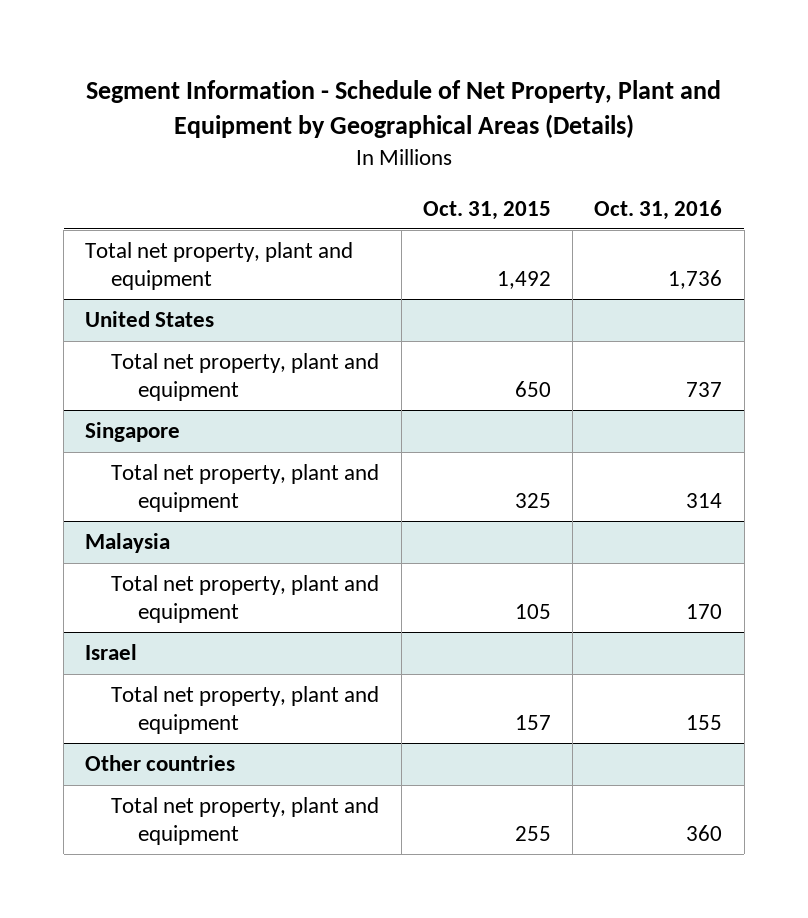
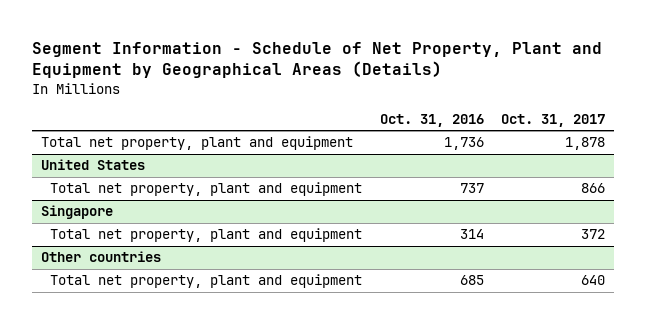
- | Oct. 31, 2015 | Oct. 31, 2016
+ | Oct. 31, 2016 | Oct. 31, 2017
- Malaysia
- Total net property, plant and equipment | 105 | 170
- Israel
- Total net property, plant and equipment | 157 | 155
@ Other countries
- Total net property, plant and equipment | 255 | 360
+ Total net property, plant and equipment | 685 | 640

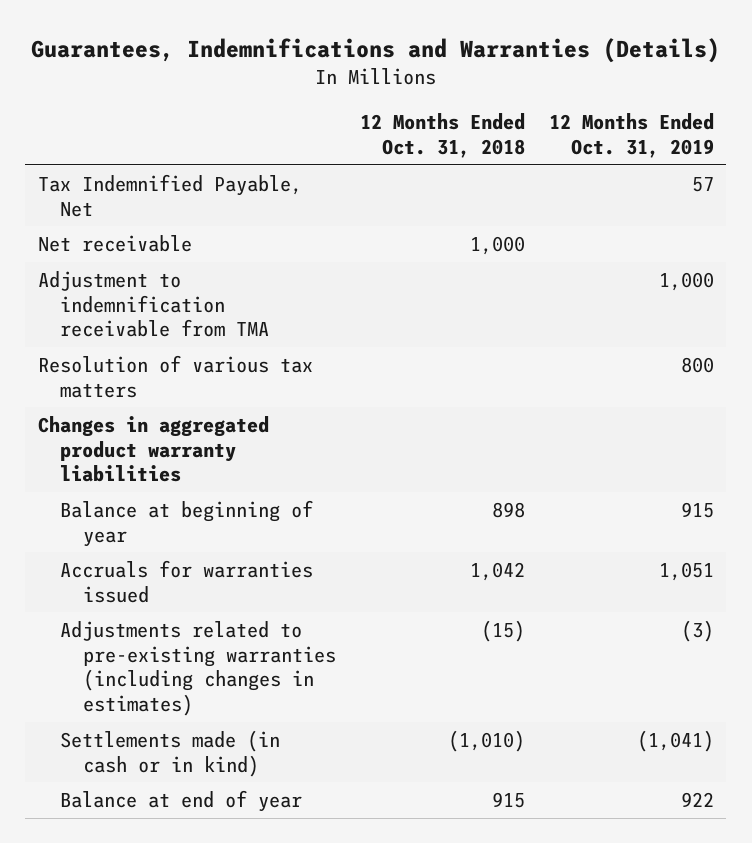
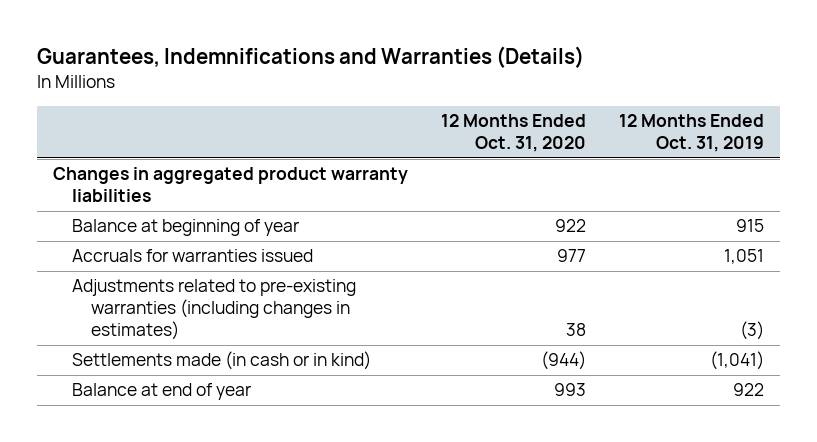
- | 12 Months Ended Oct. 31, 2018 | 12 Months Ended Oct. 31, 2019
+ | 12 Months Ended Oct. 31, 2020 | 12 Months Ended Oct. 31, 2019
- Tax Indemnified Payable, Net | | 57
- Net receivable | 1,000 |
- Adjustment to indemnification receivable from TMA | | 1,000
- Resolution of various tax matters | | 800

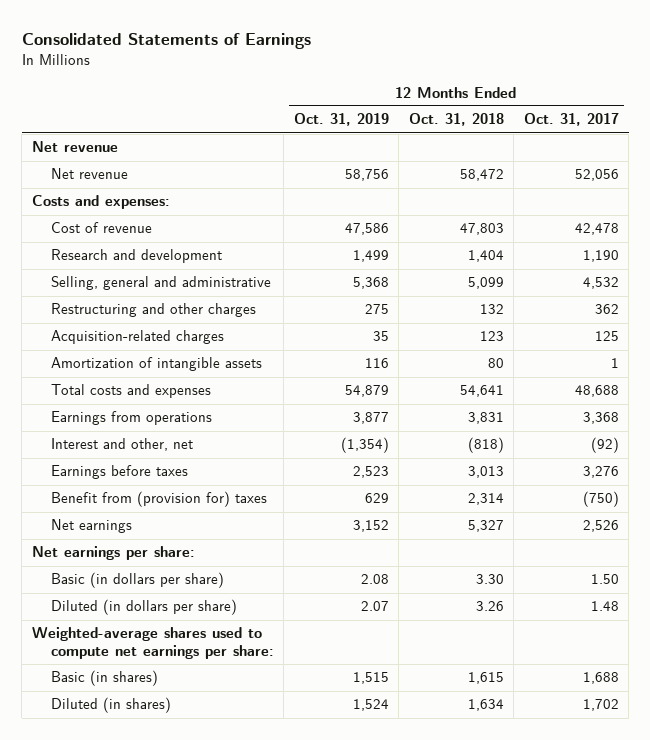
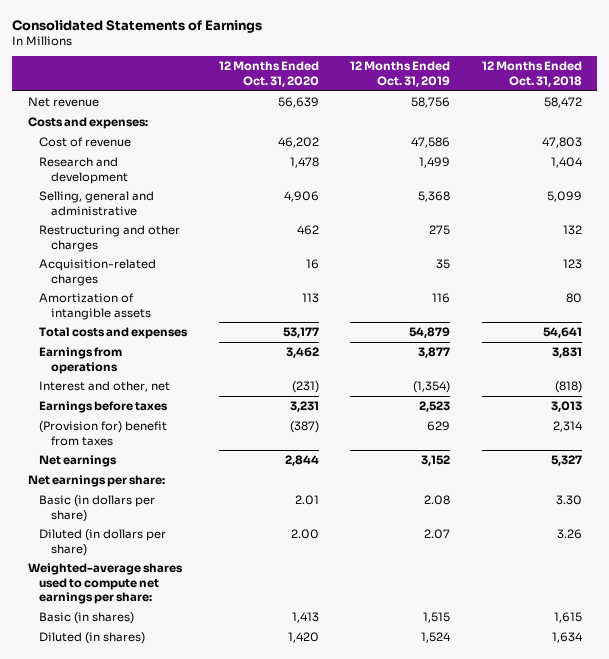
- | 12 Months Ended Oct. 31, 2019 | 12 Months Ended Oct. 31, 2018 | 12 Months Ended Oct. 31, 2017
+ | 12 Months Ended Oct. 31, 2020 | 12 Months Ended Oct. 31, 2019 | 12 Months Ended Oct. 31, 2018
- Net revenue
- Benefit from (provision for) taxes | 629 | 2,314 | (750)
+ (Provision for) benefit from taxes | (387) | 629 | 2,314

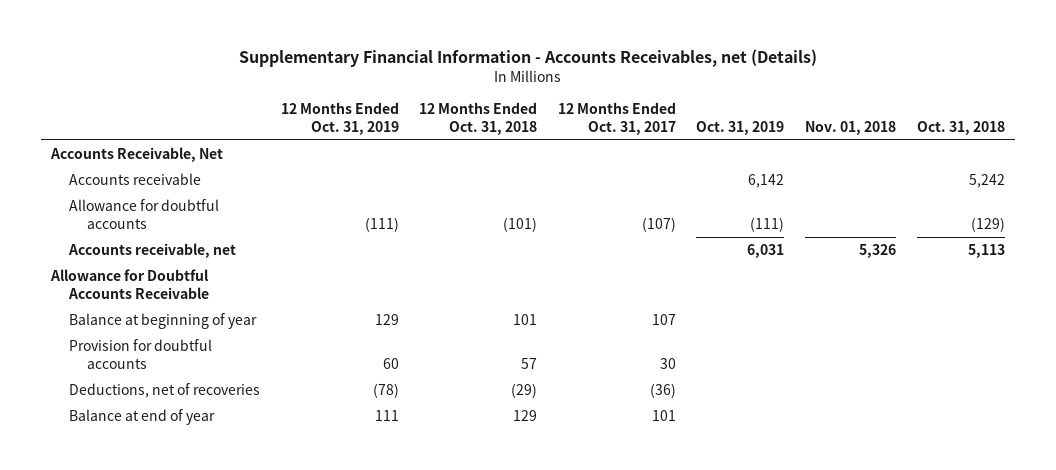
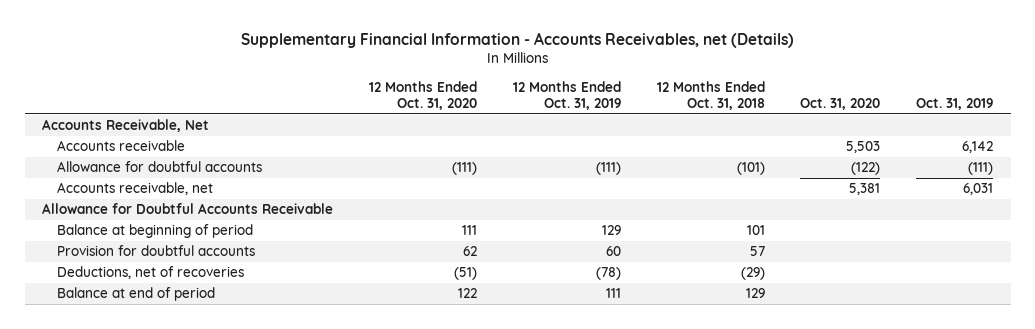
- | 12 Months Ended Oct. 31, 2019 | 12 Months Ended Oct. 31, 2018 | 12 Months Ended Oct. 31, 2017 | Oct. 31, 2019 | Nov. 01, 2018 | Oct. 31, 2018
+ | 12 Months Ended Oct. 31, 2020 | 12 Months Ended Oct. 31, 2019 | 12 Months Ended Oct. 31, 2018 | Oct. 31, 2020 | Oct. 31, 2019
- Balance at beginning of year | 129 | 101 | 107 | | |
+ Balance at beginning of period | 111 | 129 | 101 | |
- Balance at end of year | 111 | 129 | 101 | | |
+ Balance at end of period | 122 | 111 | 129 | |

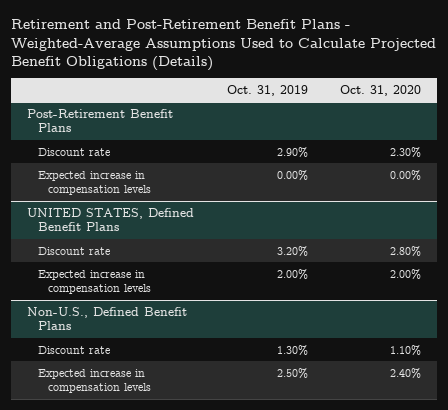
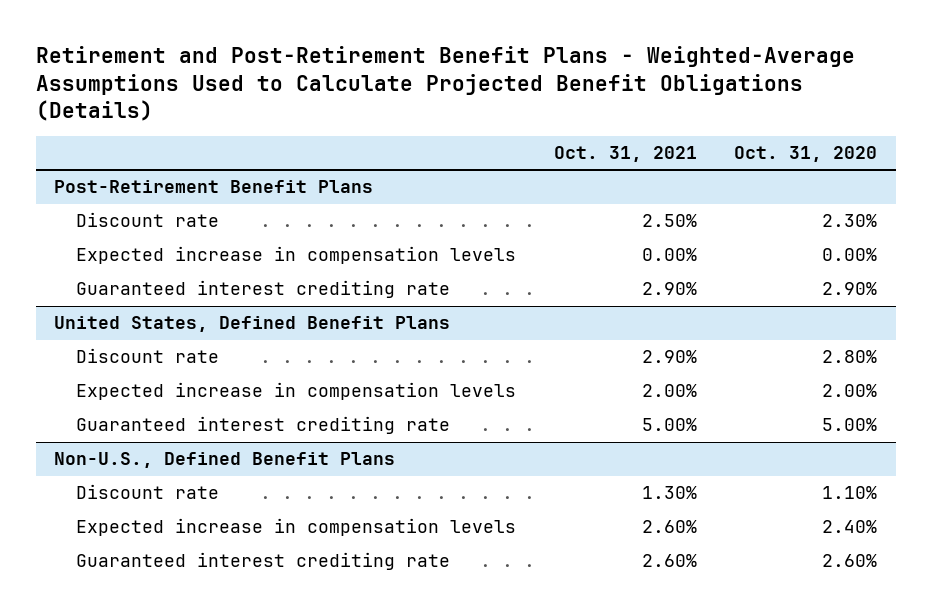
- | Oct. 31, 2019 | Oct. 31, 2020
+ | Oct. 31, 2021 | Oct. 31, 2020
- UNITED STATES, Defined Benefit Plans
@ Post-Retirement Benefit Plans
+ Guaranteed interest crediting rate | 2.90% | 2.90%
+ United States, Defined Benefit Plans
+ Guaranteed interest crediting rate | 5.00% | 5.00%
@ Non-U.S., Defined Benefit Plans
+ Guaranteed interest crediting rate | 2.60% | 2.60%

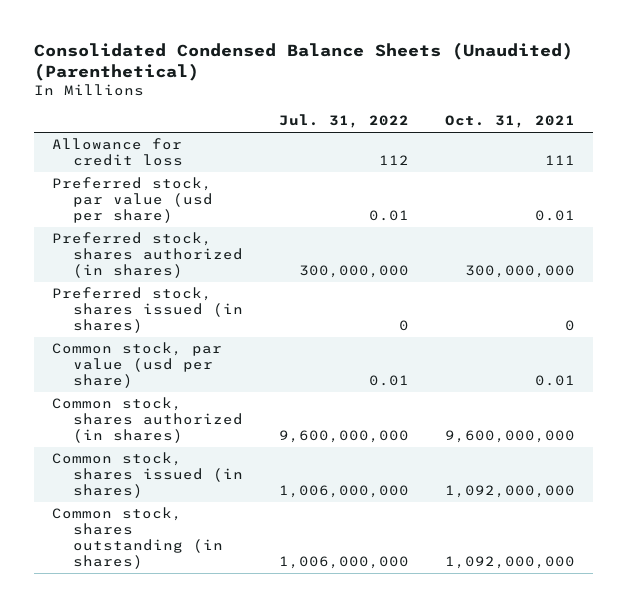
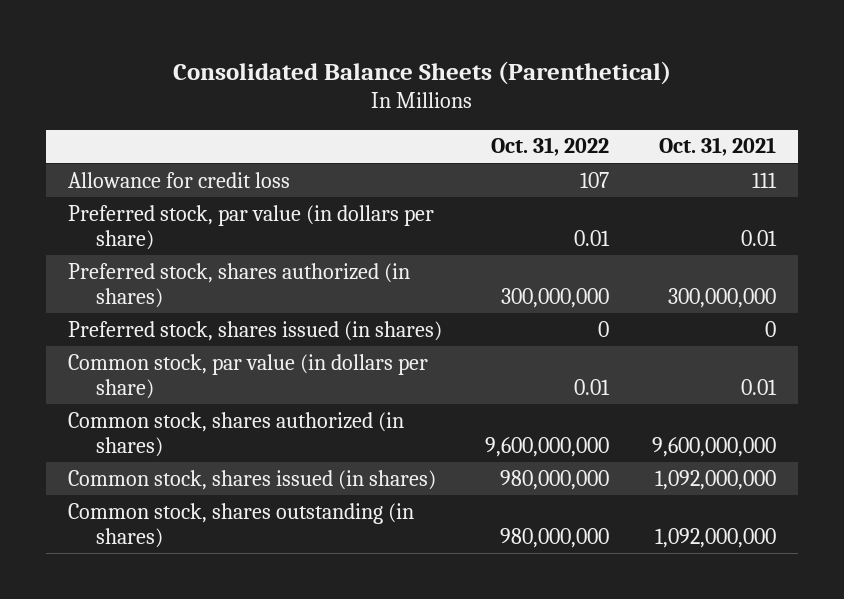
- Consolidated Condensed Balance Sheets (Unaudited) (Parenthetical)
+ Consolidated Balance Sheets (Parenthetical)
- | Jul. 31, 2022 | Oct. 31, 2021
+ | Oct. 31, 2022 | Oct. 31, 2021
- Preferred stock, par value (usd per share) | 0.01 | 0.01
+ Preferred stock, par value (in dollars per share) | 0.01 | 0.01
- Common stock, par value (usd per share) | 0.01 | 0.01
+ Common stock, par value (in dollars per share) | 0.01 | 0.01

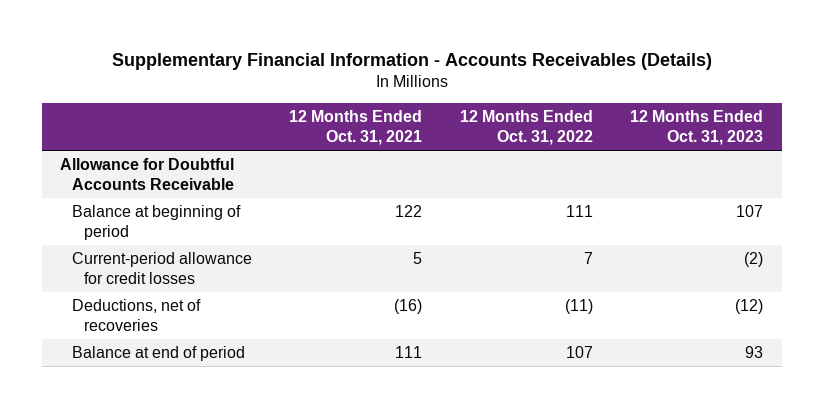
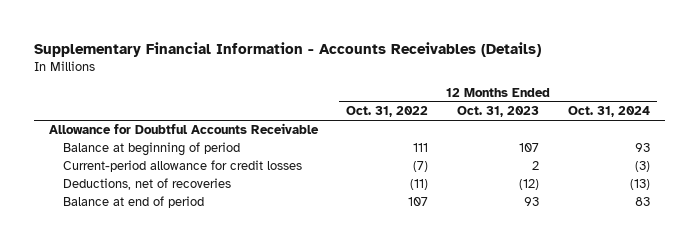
- | 12 Months Ended Oct. 31, 2021 | 12 Months Ended Oct. 31, 2022 | 12 Months Ended Oct. 31, 2023
+ | 12 Months Ended Oct. 31, 2022 | 12 Months Ended Oct. 31, 2023 | 12 Months Ended Oct. 31, 2024
- Current-period allowance for credit losses | 5 | 7 | (2)
+ Current-period allowance for credit losses | (7) | 2 | (3)

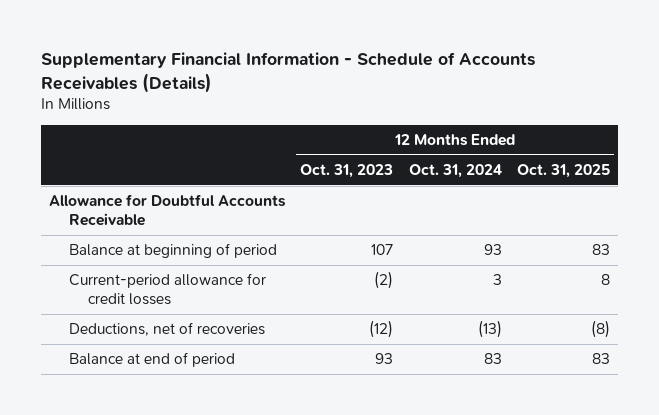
- Supplementary Financial Information - Accounts Receivables (Details)
+ Supplementary Financial Information - Schedule of Accounts Receivables (Details)
- | 12 Months Ended Oct. 31, 2022 | 12 Months Ended Oct. 31, 2023 | 12 Months Ended Oct. 31, 2024
+ | 12 Months Ended Oct. 31, 2023 | 12 Months Ended Oct. 31, 2024 | 12 Months Ended Oct. 31, 2025
- Current-period allowance for credit losses | (7) | 2 | (3)
+ Current-period allowance for credit losses | (2) | 3 | 8

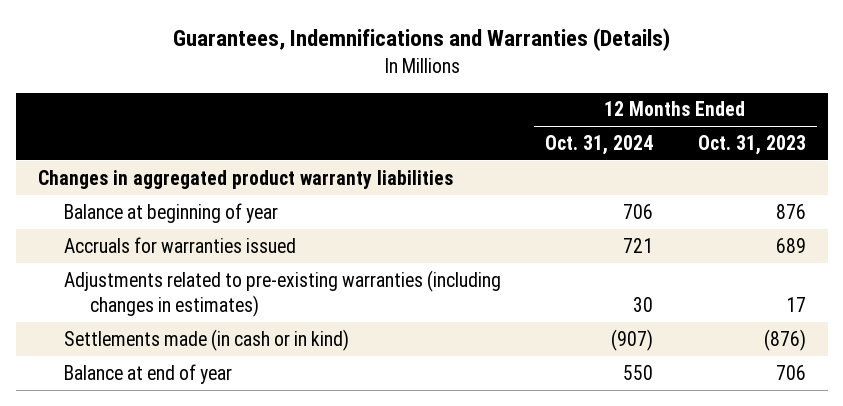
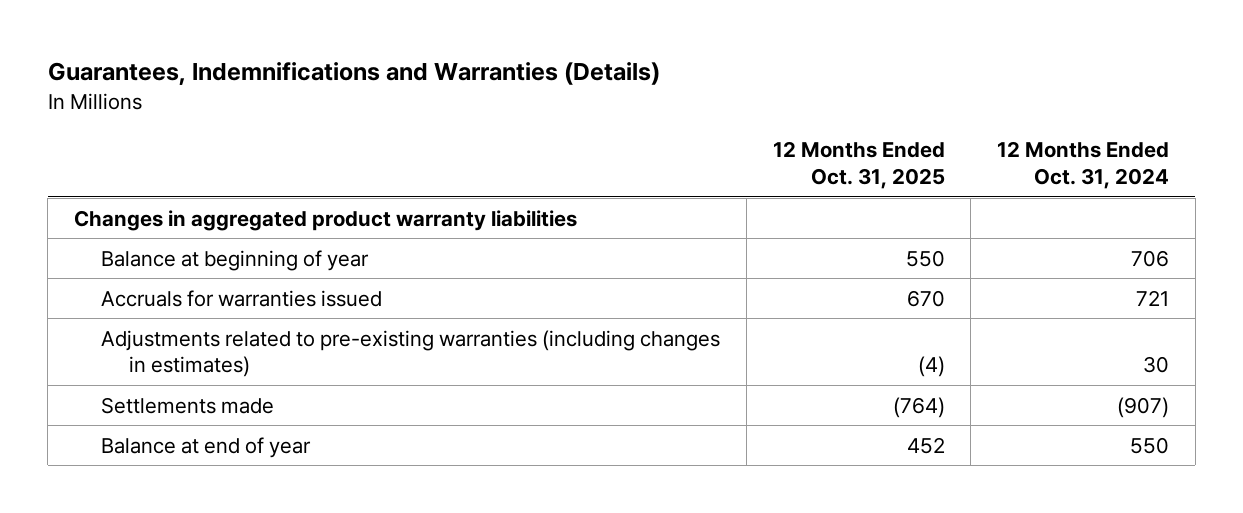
- | 12 Months Ended Oct. 31, 2024 | 12 Months Ended Oct. 31, 2023
+ | 12 Months Ended Oct. 31, 2025 | 12 Months Ended Oct. 31, 2024
- Settlements made (in cash or in kind) | (907) | (876)
+ Settlements made | (764) | (907)

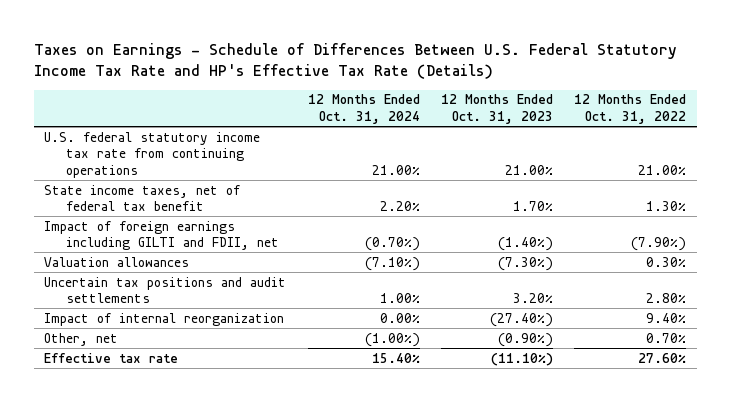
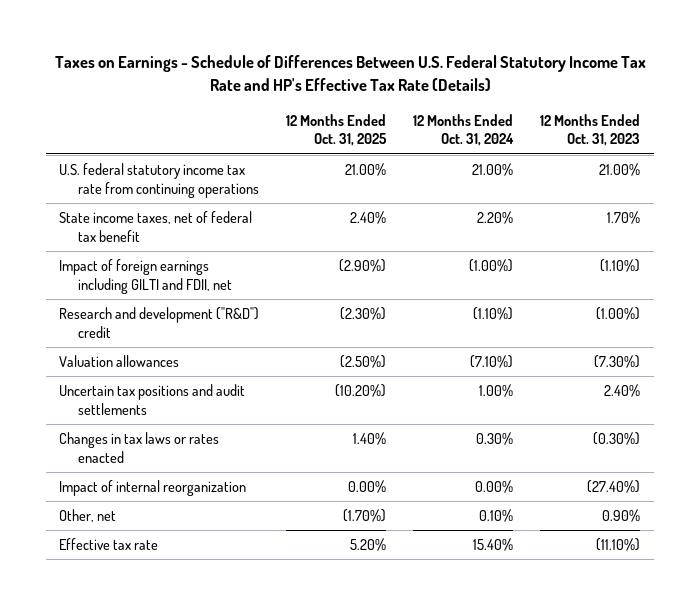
- | 12 Months Ended Oct. 31, 2024 | 12 Months Ended Oct. 31, 2023 | 12 Months Ended Oct. 31, 2022
+ | 12 Months Ended Oct. 31, 2025 | 12 Months Ended Oct. 31, 2024 | 12 Months Ended Oct. 31, 2023
- Impact of foreign earnings including GILTI and FDII, net | (0.70%) | (1.40%) | (7.90%)
+ Impact of foreign earnings including GILTI and FDII, net | (2.90%) | (1.00%) | (1.10%)
+ Research and development ("R&D") credit | (2.30%) | (1.10%) | (1.00%)
- Uncertain tax positions and audit settlements | 1.00% | 3.20% | 2.80%
+ Uncertain tax positions and audit settlements | (10.20%) | 1.00% | 2.40%
+ Changes in tax laws or rates enacted | 1.40% | 0.30% | (0.30%)
- Other, net | (1.00%) | (0.90%) | 0.70%
+ Other, net | (1.70%) | 0.10% | 0.90%

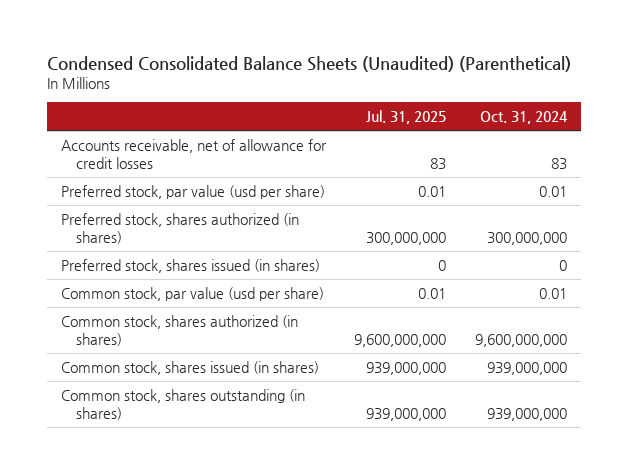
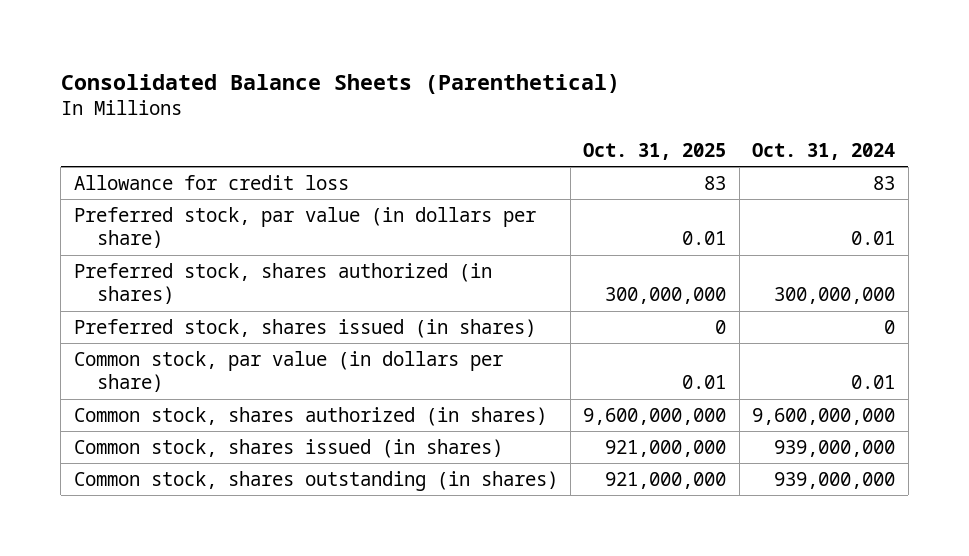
- Condensed Consolidated Balance Sheets (Unaudited) (Parenthetical)
+ Consolidated Balance Sheets (Parenthetical)
- | Jul. 31, 2025 | Oct. 31, 2024
+ | Oct. 31, 2025 | Oct. 31, 2024
- Accounts receivable, net of allowance for credit losses | 83 | 83
- Preferred stock, par value (usd per share) | 0.01 | 0.01
+ Allowance for credit loss | 83 | 83
+ Preferred stock, par value (in dollars per share) | 0.01 | 0.01
- Common stock, par value (usd per share) | 0.01 | 0.01
+ Common stock, par value (in dollars per share) | 0.01 | 0.01

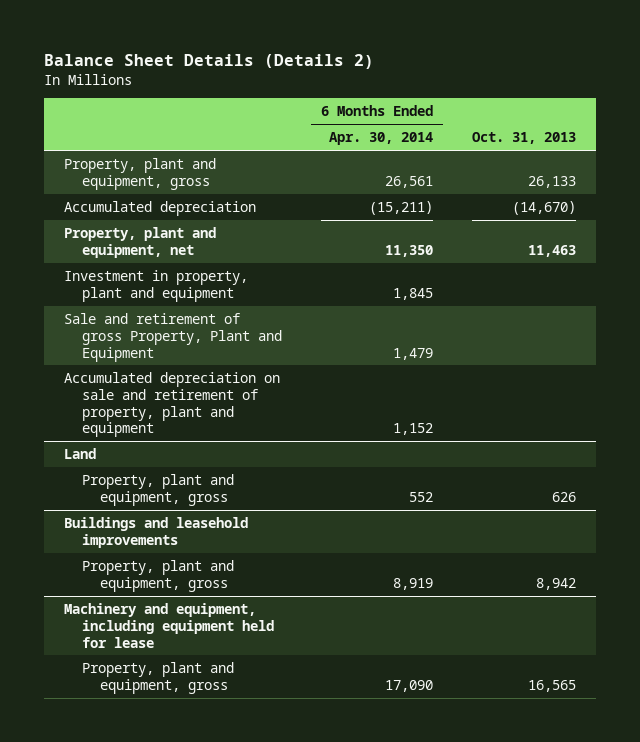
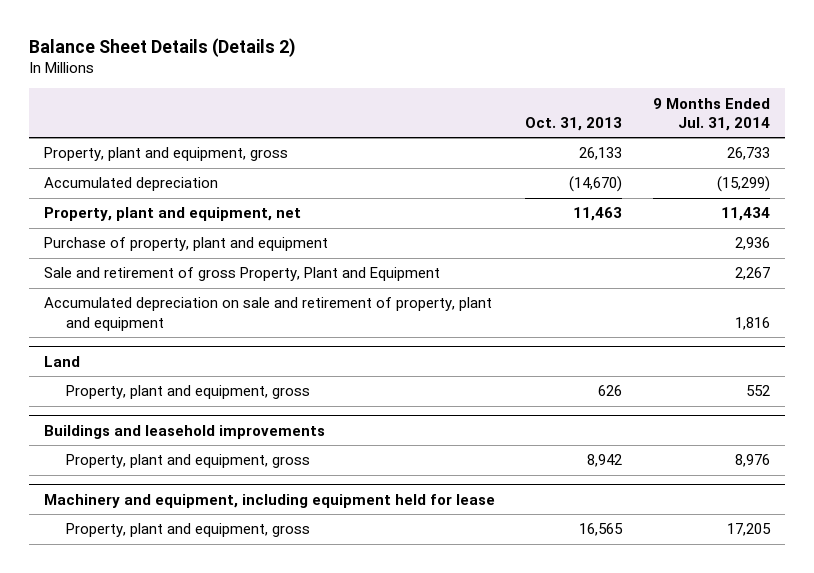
- | 6 Months Ended Apr. 30, 2014 | Oct. 31, 2013
+ | Oct. 31, 2013 | 9 Months Ended Jul. 31, 2014
- Investment in property, plant and equipment | 1,845 |
+ Purchase of property, plant and equipment | | 2,936

